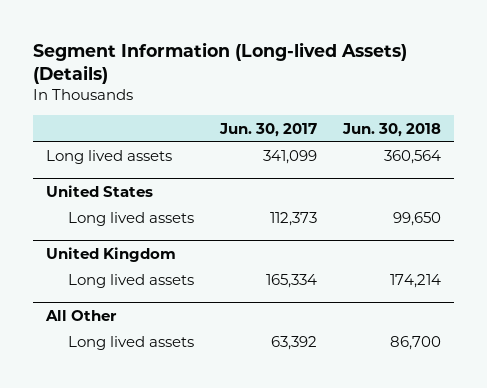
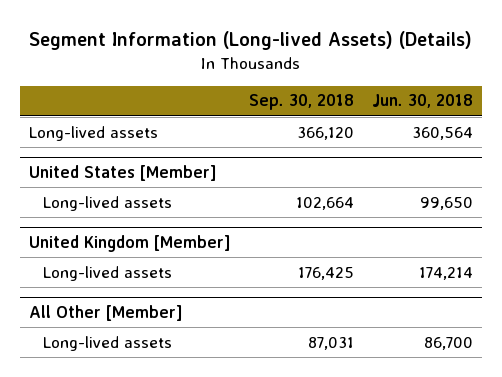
- | Jun. 30, 2017 | Jun. 30, 2018
+ | Sep. 30, 2018 | Jun. 30, 2018
- Long lived assets | 341,099 | 360,564
- United States
- Long lived assets | 112,373 | 99,650
- United Kingdom
- Long lived assets | 165,334 | 174,214
- All Other
- Long lived assets | 63,392 | 86,700
+ Long-lived assets | 366,120 | 360,564
+ United States [Member]
+ Long-lived assets | 102,664 | 99,650
+ United Kingdom [Member]
+ Long-lived assets | 176,425 | 174,214
+ All Other [Member]
+ Long-lived assets | 87,031 | 86,700

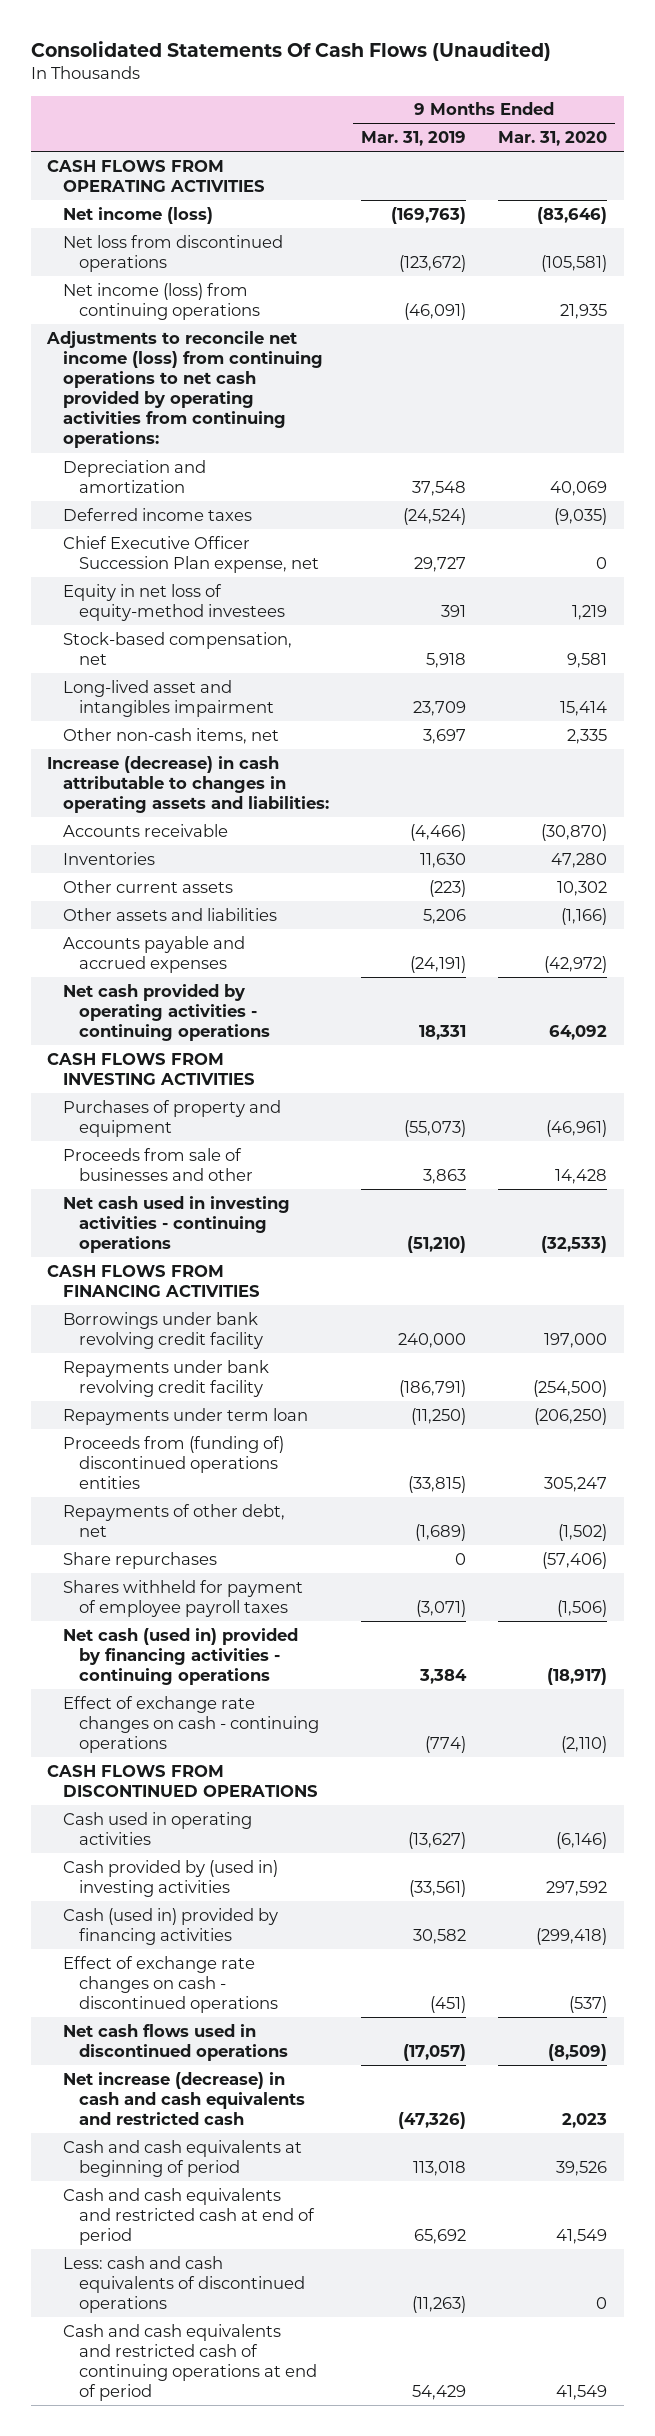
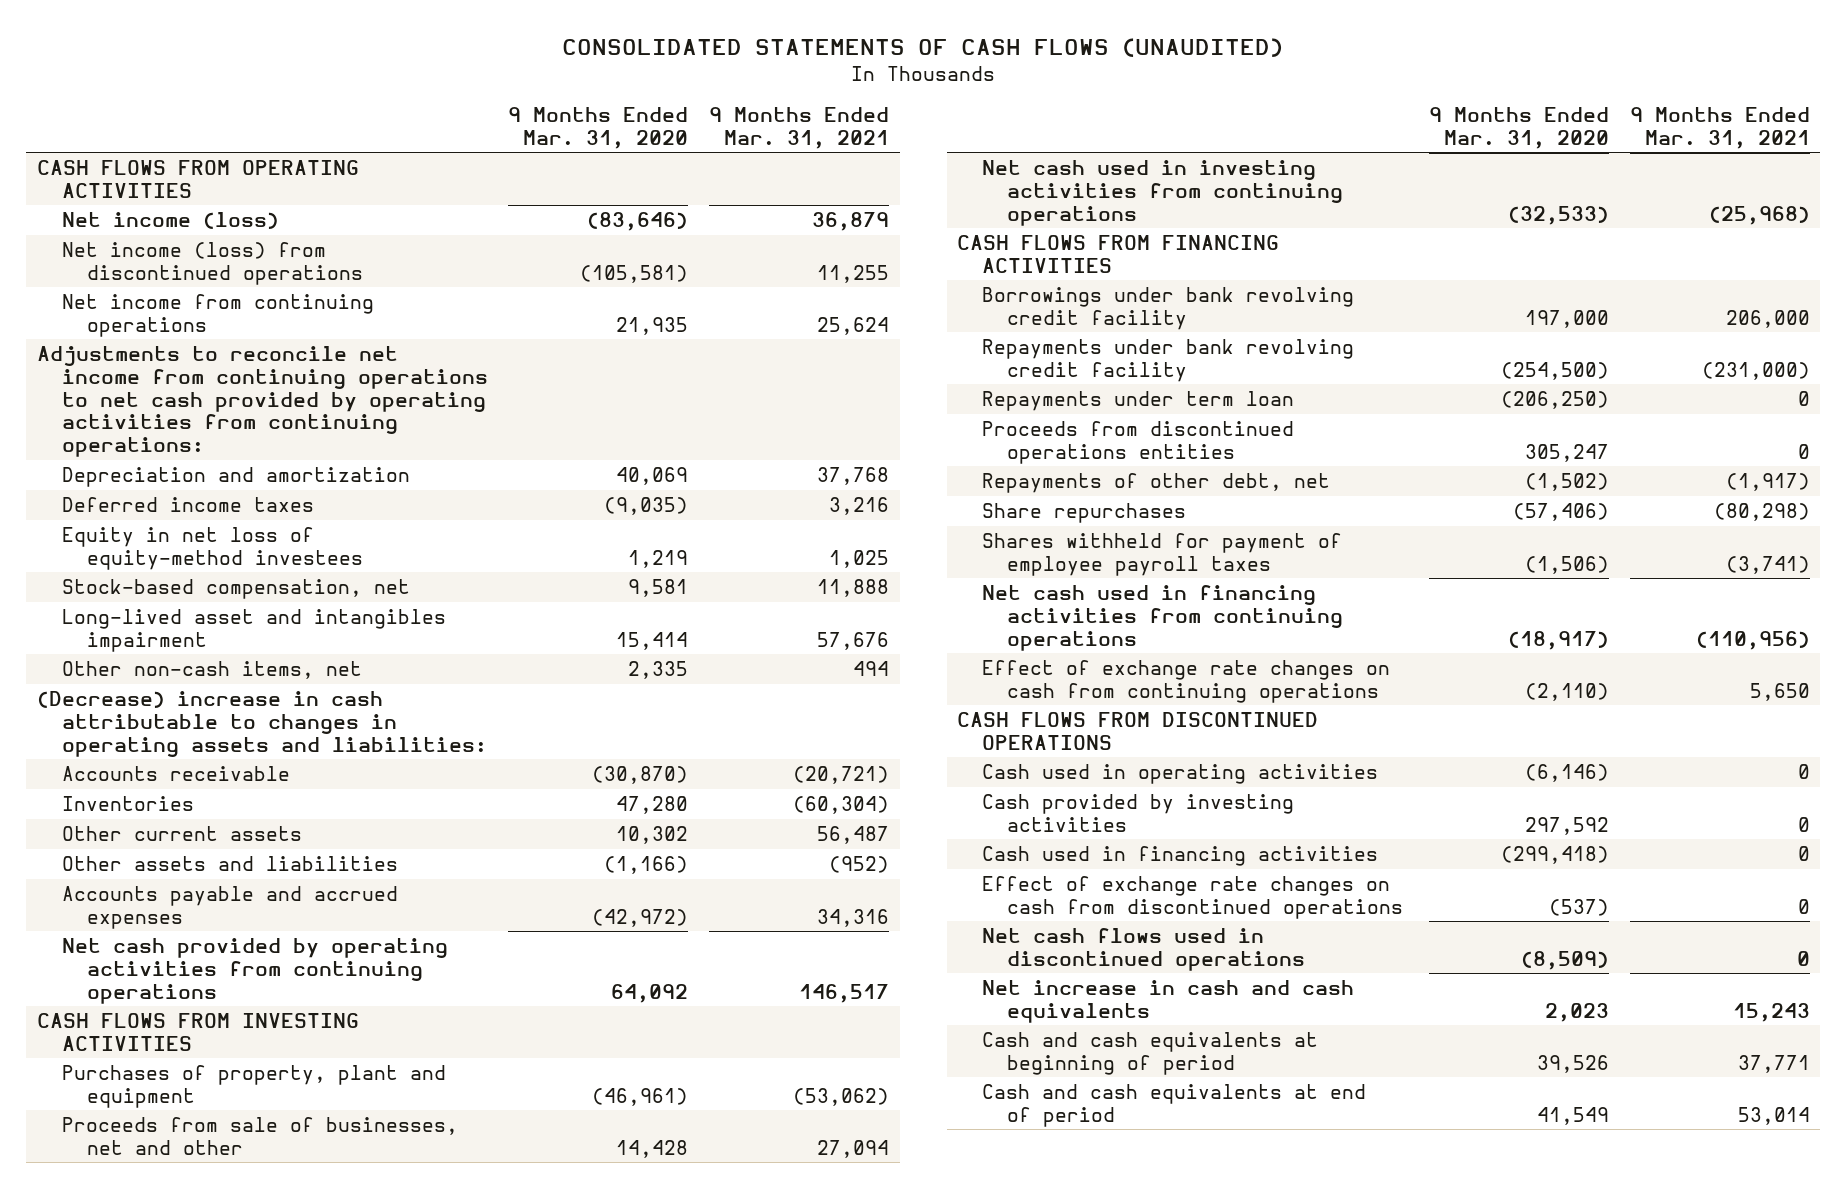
- Consolidated Statements Of Cash Flows (Unaudited)
+ CONSOLIDATED STATEMENTS OF CASH FLOWS (UNAUDITED)
- | 9 Months Ended Mar. 31, 2019 | 9 Months Ended Mar. 31, 2020
+ | 9 Months Ended Mar. 31, 2020 | 9 Months Ended Mar. 31, 2021
- Net loss from discontinued operations | (123,672) | (105,581)
- Net income (loss) from continuing operations | (46,091) | 21,935
- Adjustments to reconcile net income (loss) from continuing operations to net cash provided by operating activities from continuing operations:
+ Net income (loss) from discontinued operations | (105,581) | 11,255
+ Net income from continuing operations | 21,935 | 25,624
+ Adjustments to reconcile net income from continuing operations to net cash provided by operating activities from continuing operations:
- Chief Executive Officer Succession Plan expense, net | 29,727 | 0
- Increase (decrease) in cash attributable to changes in operating assets and liabilities:
+ (Decrease) increase in cash attributable to changes in operating assets and liabilities:
- Net cash provided by operating activities - continuing operations | 18,331 | 64,092
+ Net cash provided by operating activities from continuing operations | 64,092 | 146,517
- Purchases of property and equipment | (55,073) | (46,961)
- Proceeds from sale of businesses and other | 3,863 | 14,428
- Net cash used in investing activities - continuing operations | (51,210) | (32,533)
+ Purchases of property, plant and equipment | (46,961) | (53,062)
+ Proceeds from sale of businesses, net and other | 14,428 | 27,094
+ Net cash used in investing activities from continuing operations | (32,533) | (25,968)
- Proceeds from (funding of) discontinued operations entities | (33,815) | 305,247
+ Proceeds from discontinued operations entities | 305,247 | 0
- Net cash (used in) provided by financing activities - continuing operations | 3,384 | (18,917)
- Effect of exchange rate changes on cash - continuing operations | (774) | (2,110)
+ Net cash used in financing activities from continuing operations | (18,917) | (110,956)
+ Effect of exchange rate changes on cash from continuing operations | (2,110) | 5,650
- Cash provided by (used in) investing activities | (33,561) | 297,592
- Cash (used in) provided by financing activities | 30,582 | (299,418)
- Effect of exchange rate changes on cash - discontinued operations | (451) | (537)
+ Cash provided by investing activities | 297,592 | 0
+ Cash used in financing activities | (299,418) | 0
+ Effect of exchange rate changes on cash from discontinued operations | (537) | 0
- Net increase (decrease) in cash and cash equivalents and restricted cash | (47,326) | 2,023
+ Net increase in cash and cash equivalents | 2,023 | 15,243
- Cash and cash equivalents and restricted cash at end of period | 65,692 | 41,549
- Less: cash and cash equivalents of discontinued operations | (11,263) | 0
- Cash and cash equivalents and restricted cash of continuing operations at end of period | 54,429 | 41,549
+ Cash and cash equivalents at end of period | 41,549 | 53,014

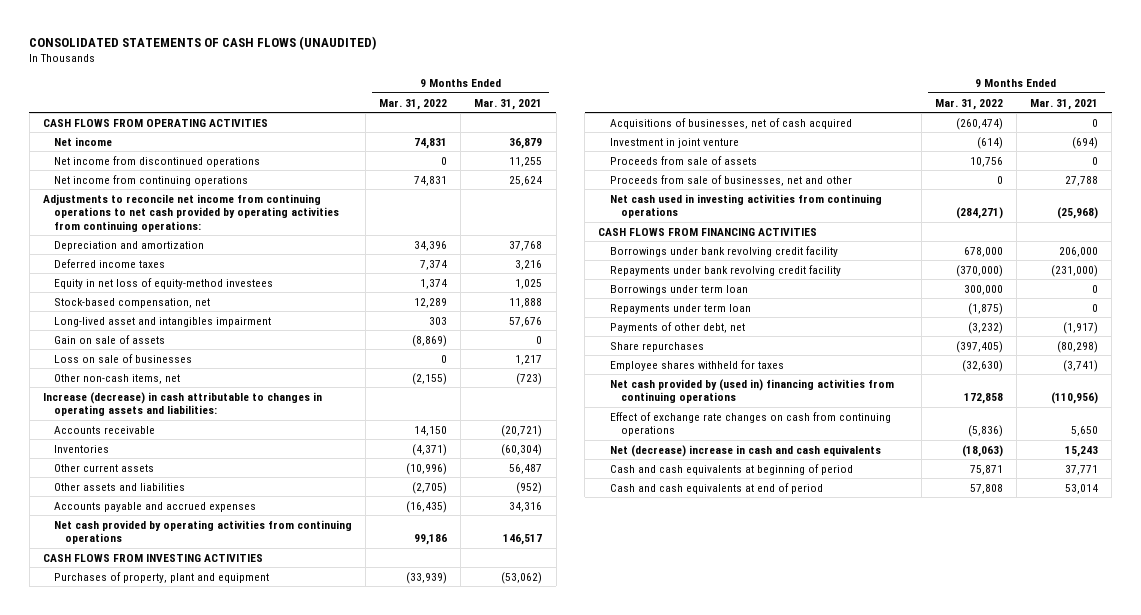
- | 9 Months Ended Mar. 31, 2020 | 9 Months Ended Mar. 31, 2021
+ | 9 Months Ended Mar. 31, 2022 | 9 Months Ended Mar. 31, 2021
- Net income (loss) | (83,646) | 36,879
- Net income (loss) from discontinued operations | (105,581) | 11,255
+ Net income | 74,831 | 36,879
+ Net income from discontinued operations | 0 | 11,255
- Other non-cash items, net | 2,335 | 494
- (Decrease) increase in cash attributable to changes in operating assets and liabilities:
+ Gain on sale of assets | (8,869) | 0
+ Loss on sale of businesses | 0 | 1,217
+ Other non-cash items, net | (2,155) | (723)
+ Increase (decrease) in cash attributable to changes in operating assets and liabilities:
- Proceeds from sale of businesses, net and other | 14,428 | 27,094
+ Acquisitions of businesses, net of cash acquired | (260,474) | 0
+ Investment in joint venture | (614) | (694)
+ Proceeds from sale of assets | 10,756 | 0
+ Proceeds from sale of businesses, net and other | 0 | 27,788
+ Borrowings under term loan | 300,000 | 0
- Proceeds from discontinued operations entities | 305,247 | 0
- Repayments of other debt, net | (1,502) | (1,917)
+ Payments of other debt, net | (3,232) | (1,917)
- Shares withheld for payment of employee payroll taxes | (1,506) | (3,741)
- Net cash used in financing activities from continuing operations | (18,917) | (110,956)
+ Employee shares withheld for taxes | (32,630) | (3,741)
+ Net cash provided by (used in) financing activities from continuing operations | 172,858 | (110,956)
- CASH FLOWS FROM DISCONTINUED OPERATIONS
- Cash used in operating activities | (6,146) | 0
- Cash provided by investing activities | 297,592 | 0
- Cash used in financing activities | (299,418) | 0
- Effect of exchange rate changes on cash from discontinued operations | (537) | 0
- Net cash flows used in discontinued operations | (8,509) | 0
- Net increase in cash and cash equivalents | 2,023 | 15,243
+ Net (decrease) increase in cash and cash equivalents | (18,063) | 15,243

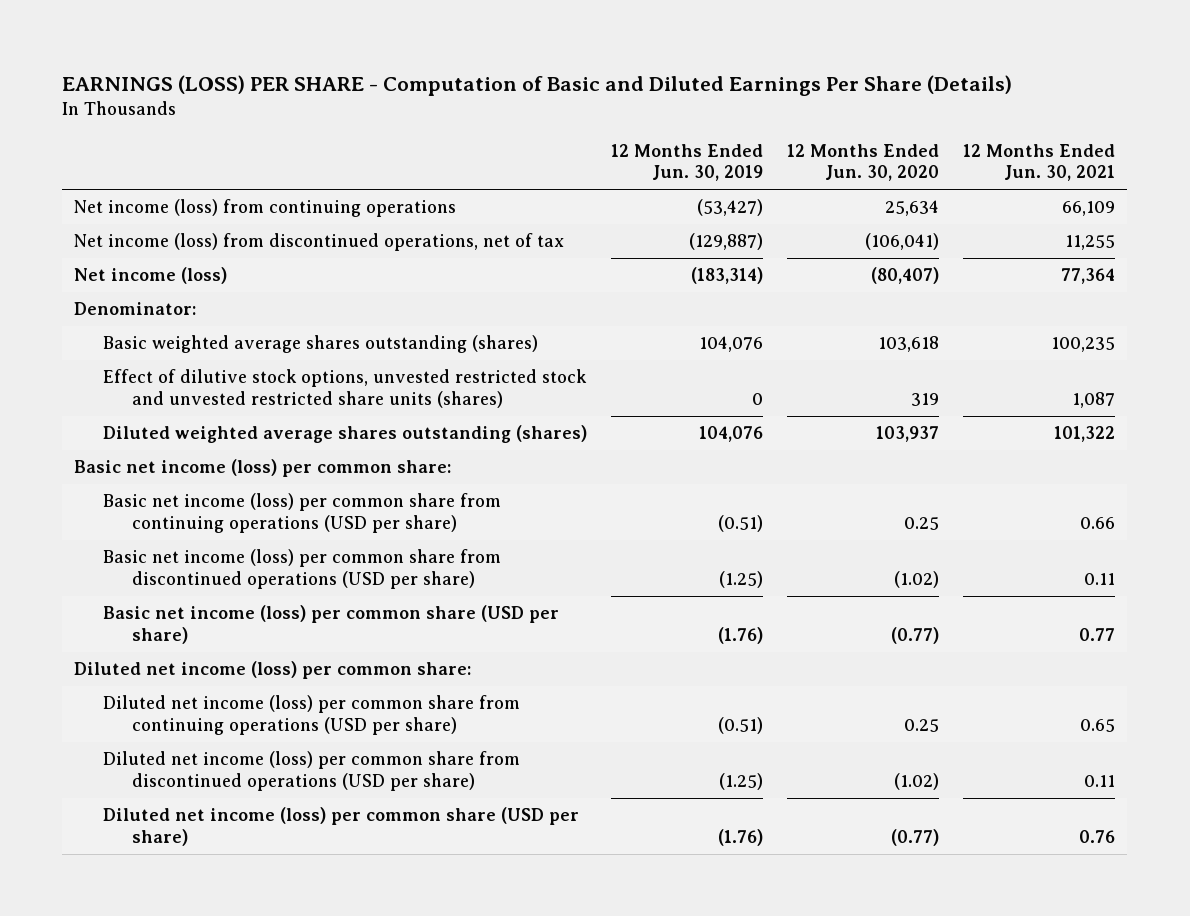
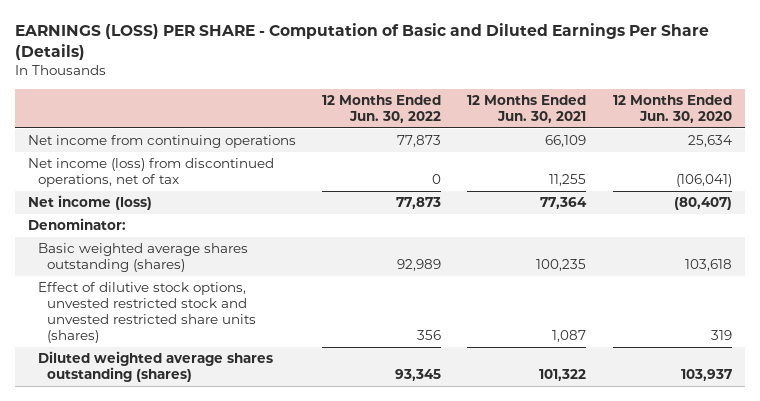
- | 12 Months Ended Jun. 30, 2019 | 12 Months Ended Jun. 30, 2020 | 12 Months Ended Jun. 30, 2021
+ | 12 Months Ended Jun. 30, 2022 | 12 Months Ended Jun. 30, 2021 | 12 Months Ended Jun. 30, 2020
- Net income (loss) from continuing operations | (53,427) | 25,634 | 66,109
+ Net income from continuing operations | 77,873 | 66,109 | 25,634
- Basic net income (loss) per common share:
- Basic net income (loss) per common share from continuing operations (USD per share) | (0.51) | 0.25 | 0.66
- Basic net income (loss) per common share from discontinued operations (USD per share) | (1.25) | (1.02) | 0.11
- Basic net income (loss) per common share (USD per share) | (1.76) | (0.77) | 0.77
- Diluted net income (loss) per common share:
- Diluted net income (loss) per common share from continuing operations (USD per share) | (0.51) | 0.25 | 0.65
- Diluted net income (loss) per common share from discontinued operations (USD per share) | (1.25) | (1.02) | 0.11
- Diluted net income (loss) per common share (USD per share) | (1.76) | (0.77) | 0.76

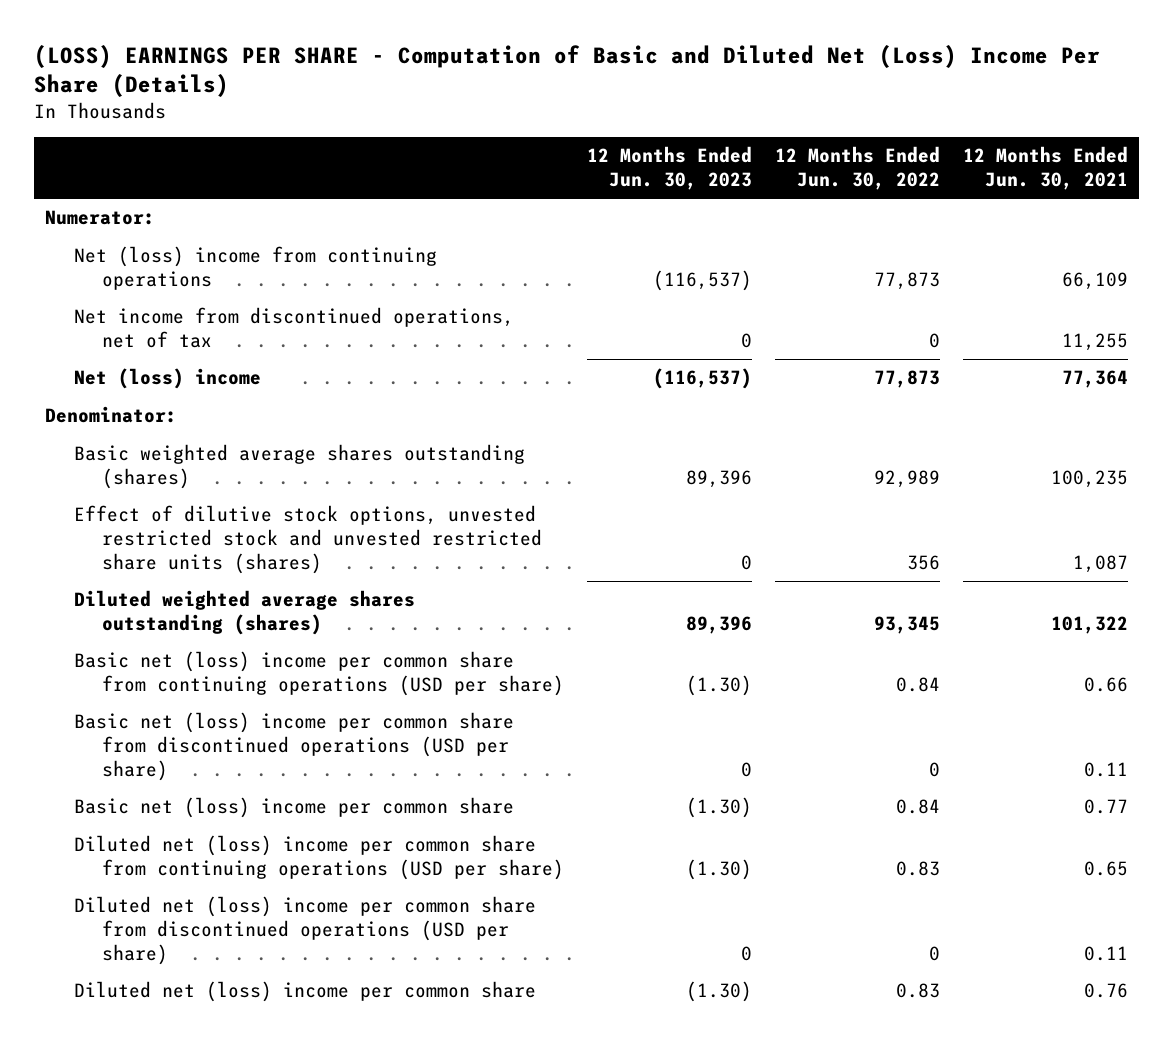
- EARNINGS (LOSS) PER SHARE - Computation of Basic and Diluted Earnings Per Share (Details)
+ (LOSS) EARNINGS PER SHARE - Computation of Basic and Diluted Net (Loss) Income Per Share (Details)
- | 12 Months Ended Jun. 30, 2022 | 12 Months Ended Jun. 30, 2021 | 12 Months Ended Jun. 30, 2020
+ | 12 Months Ended Jun. 30, 2023 | 12 Months Ended Jun. 30, 2022 | 12 Months Ended Jun. 30, 2021
- Net income from continuing operations | 77,873 | 66,109 | 25,634
- Net income (loss) from discontinued operations, net of tax | 0 | 11,255 | (106,041)
- Net income (loss) | 77,873 | 77,364 | (80,407)
+ Numerator:
+ Net (loss) income from continuing operations | (116,537) | 77,873 | 66,109
+ Net income from discontinued operations, net of tax | 0 | 0 | 11,255
+ Net (loss) income | (116,537) | 77,873 | 77,364
+ Basic net (loss) income per common share from continuing operations (USD per share) | (1.30) | 0.84 | 0.66
+ Basic net (loss) income per common share from discontinued operations (USD per share) | 0 | 0 | 0.11
+ Basic net (loss) income per common share | (1.30) | 0.84 | 0.77
+ Diluted net (loss) income per common share from continuing operations (USD per share) | (1.30) | 0.83 | 0.65
+ Diluted net (loss) income per common share from discontinued operations (USD per share) | 0 | 0 | 0.11
+ Diluted net (loss) income per common share | (1.30) | 0.83 | 0.76

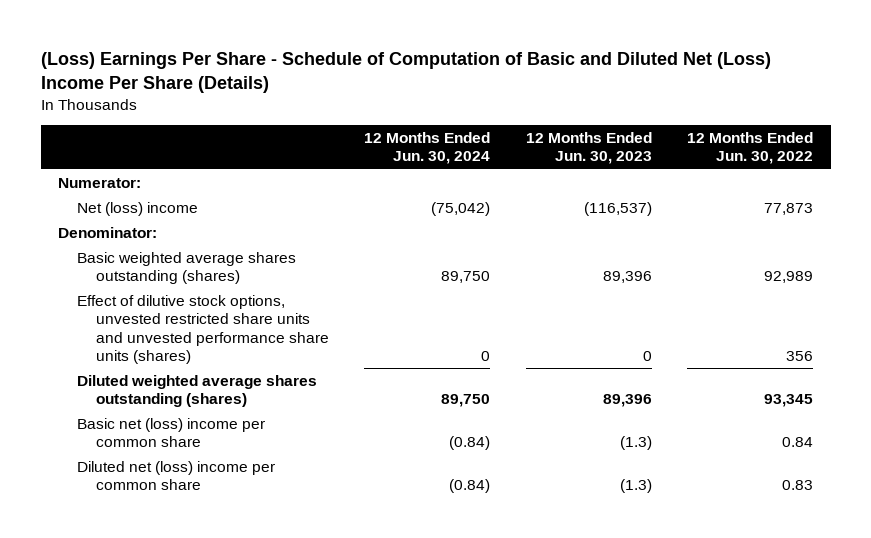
- (LOSS) EARNINGS PER SHARE - Computation of Basic and Diluted Net (Loss) Income Per Share (Details)
+ (Loss) Earnings Per Share - Schedule of Computation of Basic and Diluted Net (Loss) Income Per Share (Details)
- | 12 Months Ended Jun. 30, 2023 | 12 Months Ended Jun. 30, 2022 | 12 Months Ended Jun. 30, 2021
+ | 12 Months Ended Jun. 30, 2024 | 12 Months Ended Jun. 30, 2023 | 12 Months Ended Jun. 30, 2022
- Net (loss) income from continuing operations | (116,537) | 77,873 | 66,109
- Net income from discontinued operations, net of tax | 0 | 0 | 11,255
- Effect of dilutive stock options, unvested restricted stock and unvested restricted share units (shares) | 0 | 356 | 1,087
+ Effect of dilutive stock options, unvested restricted share units and unvested performance share units (shares) | 0 | 0 | 356
- Basic net (loss) income per common share from continuing operations (USD per share) | (1.30) | 0.84 | 0.66
- Basic net (loss) income per common share from discontinued operations (USD per share) | 0 | 0 | 0.11
- Basic net (loss) income per common share | (1.30) | 0.84 | 0.77
- Diluted net (loss) income per common share from continuing operations (USD per share) | (1.30) | 0.83 | 0.65
- Diluted net (loss) income per common share from discontinued operations (USD per share) | 0 | 0 | 0.11
- Diluted net (loss) income per common share | (1.30) | 0.83 | 0.76
+ Basic net (loss) income per common share | (0.84) | (1.3) | 0.84
+ Diluted net (loss) income per common share | (0.84) | (1.3) | 0.83

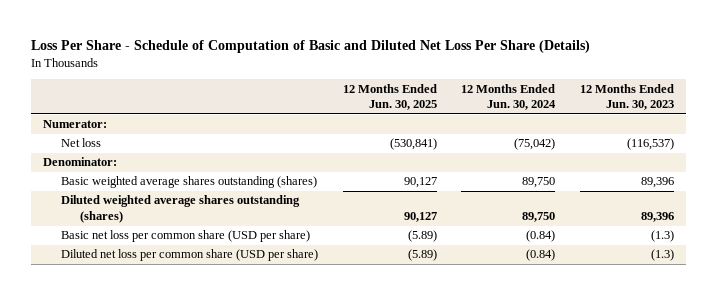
- (Loss) Earnings Per Share - Schedule of Computation of Basic and Diluted Net (Loss) Income Per Share (Details)
+ Loss Per Share - Schedule of Computation of Basic and Diluted Net Loss Per Share (Details)
- | 12 Months Ended Jun. 30, 2024 | 12 Months Ended Jun. 30, 2023 | 12 Months Ended Jun. 30, 2022
+ | 12 Months Ended Jun. 30, 2025 | 12 Months Ended Jun. 30, 2024 | 12 Months Ended Jun. 30, 2023
- Net (loss) income | (75,042) | (116,537) | 77,873
+ Net loss | (530,841) | (75,042) | (116,537)
- Effect of dilutive stock options, unvested restricted share units and unvested performance share units (shares) | 0 | 0 | 356
- Basic net (loss) income per common share | (0.84) | (1.3) | 0.84
- Diluted net (loss) income per common share | (0.84) | (1.3) | 0.83
+ Basic net loss per common share (USD per share) | (5.89) | (0.84) | (1.3)
+ Diluted net loss per common share (USD per share) | (5.89) | (0.84) | (1.3)

